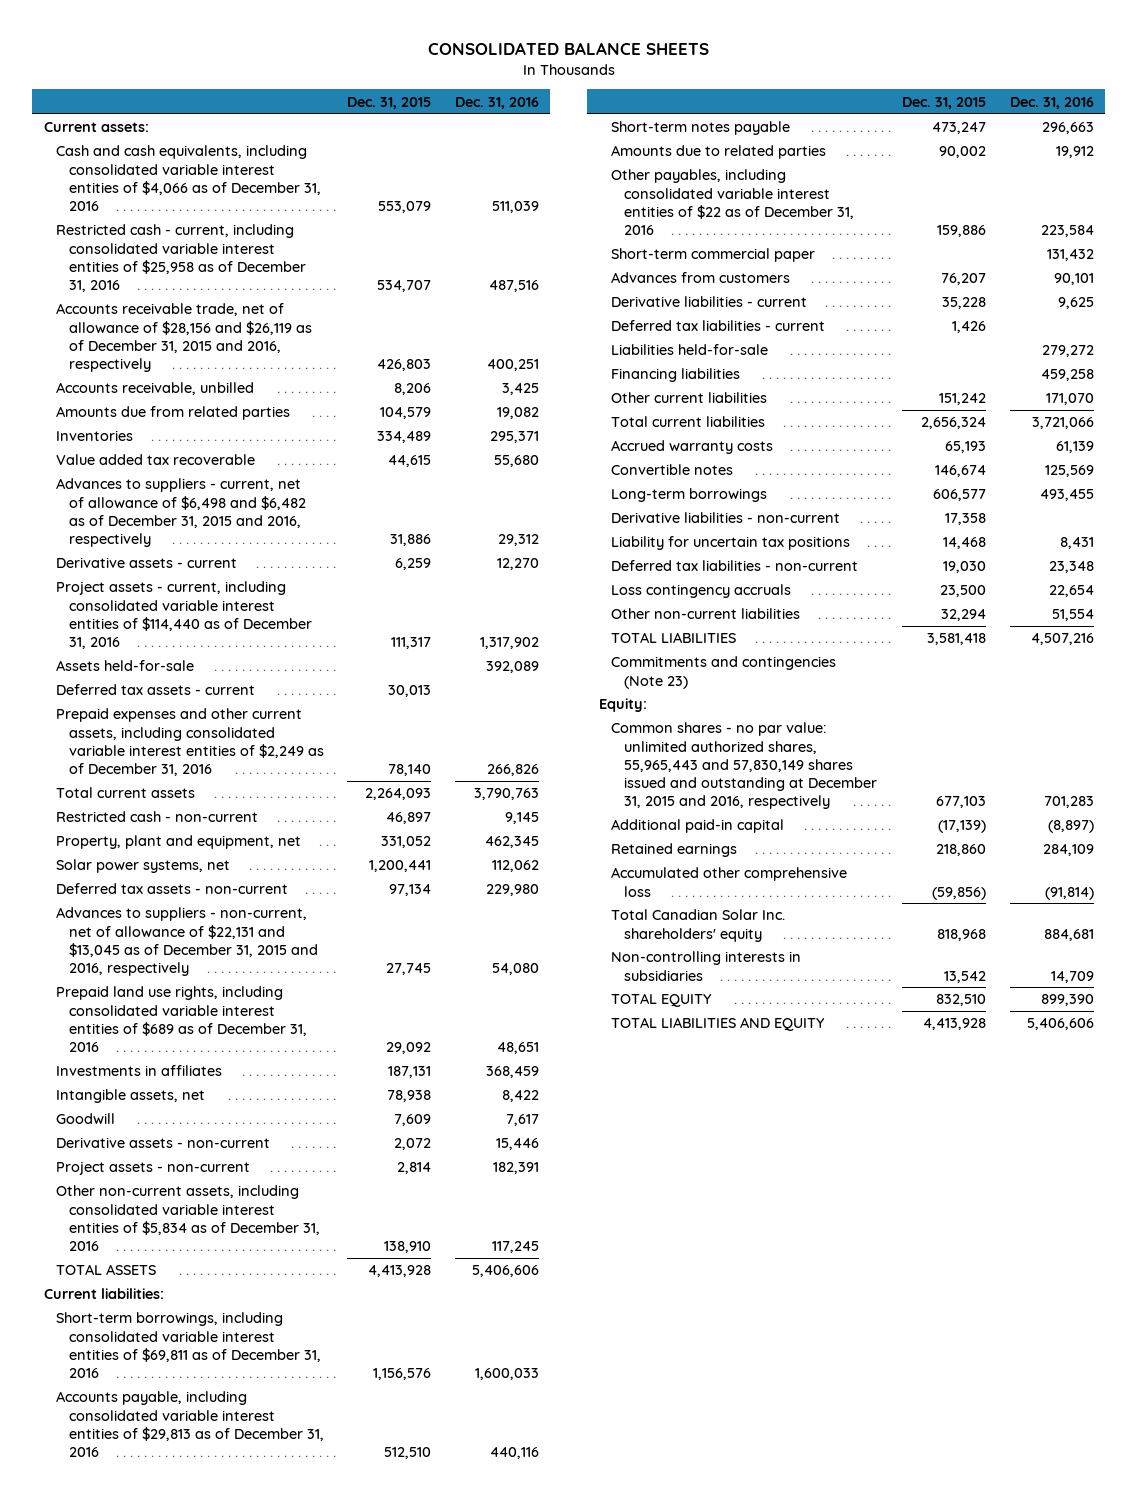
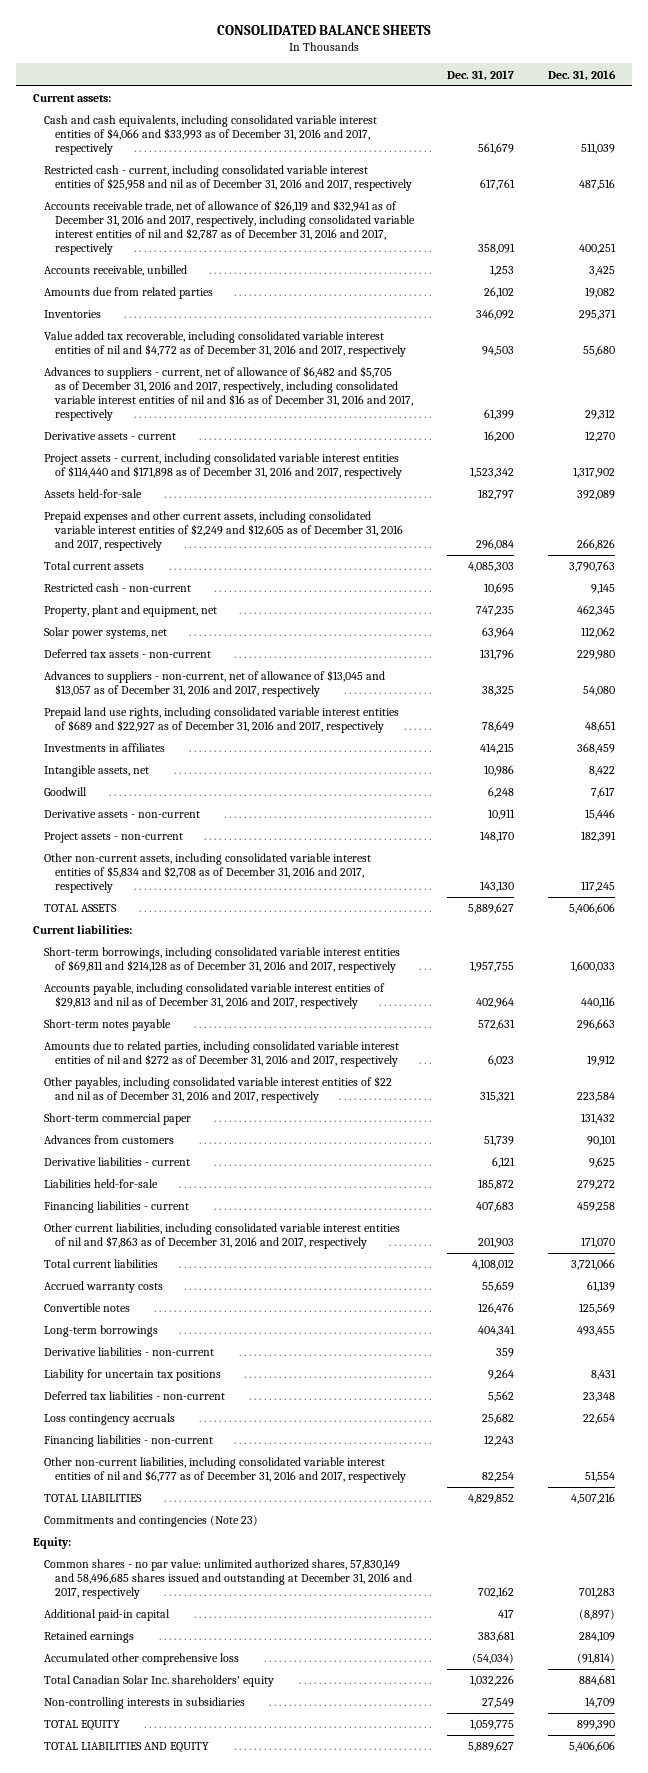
- | Dec. 31, 2015 | Dec. 31, 2016
+ | Dec. 31, 2017 | Dec. 31, 2016
- Cash and cash equivalents, including consolidated variable interest entities of $4,066 as of December 31, 2016 | 553,079 | 511,039
- Restricted cash - current, including consolidated variable interest entities of $25,958 as of December 31, 2016 | 534,707 | 487,516
- Accounts receivable trade, net of allowance of $28,156 and $26,119 as of December 31, 2015 and 2016, respectively | 426,803 | 400,251
+ Cash and cash equivalents, including consolidated variable interest entities of $4,066 and $33,993 as of December 31, 2016 and 2017, respectively | 561,679 | 511,039
+ Restricted cash - current, including consolidated variable interest entities of $25,958 and nil as of December 31, 2016 and 2017, respectively | 617,761 | 487,516
+ Accounts receivable trade, net of allowance of $26,119 and $32,941 as of December 31, 2016 and 2017, respectively, including consolidated variable interest entities of nil and $2,787 as of December 31, 2016 and 2017, respectively | 358,091 | 400,251
- Value added tax recoverable | 44,615 | 55,680
- Advances to suppliers - current, net of allowance of $6,498 and $6,482 as of December 31, 2015 and 2016, respectively | 31,886 | 29,312
+ Value added tax recoverable, including consolidated variable interest entities of nil and $4,772 as of December 31, 2016 and 2017, respectively | 94,503 | 55,680
+ Advances to suppliers - current, net of allowance of $6,482 and $5,705 as of December 31, 2016 and 2017, respectively, including consolidated variable interest entities of nil and $16 as of December 31, 2016 and 2017, respectively | 61,399 | 29,312
- Project assets - current, including consolidated variable interest entities of $114,440 as of December 31, 2016 | 111,317 | 1,317,902
+ Project assets - current, including consolidated variable interest entities of $114,440 and $171,898 as of December 31, 2016 and 2017, respectively | 1,523,342 | 1,317,902
- Deferred tax assets - current | 30,013 |
- Prepaid expenses and other current assets, including consolidated variable interest entities of $2,249 as of December 31, 2016 | 78,140 | 266,826
+ Prepaid expenses and other current assets, including consolidated variable interest entities of $2,249 and $12,605 as of December 31, 2016 and 2017, respectively | 296,084 | 266,826
- Advances to suppliers - non-current, net of allowance of $22,131 and $13,045 as of December 31, 2015 and 2016, respectively | 27,745 | 54,080
- Prepaid land use rights, including consolidated variable interest entities of $689 as of December 31, 2016 | 29,092 | 48,651
+ Advances to suppliers - non-current, net of allowance of $13,045 and $13,057 as of December 31, 2016 and 2017, respectively | 38,325 | 54,080
+ Prepaid land use rights, including consolidated variable interest entities of $689 and $22,927 as of December 31, 2016 and 2017, respectively | 78,649 | 48,651
- Other non-current assets, including consolidated variable interest entities of $5,834 as of December 31, 2016 | 138,910 | 117,245
+ Other non-current assets, including consolidated variable interest entities of $5,834 and $2,708 as of December 31, 2016 and 2017, respectively | 143,130 | 117,245
- Short-term borrowings, including consolidated variable interest entities of $69,811 as of December 31, 2016 | 1,156,576 | 1,600,033
- Accounts payable, including consolidated variable interest entities of $29,813 as of December 31, 2016 | 512,510 | 440,116
+ Short-term borrowings, including consolidated variable interest entities of $69,811 and $214,128 as of December 31, 2016 and 2017, respectively | 1,957,755 | 1,600,033
+ Accounts payable, including consolidated variable interest entities of $29,813 and nil as of December 31, 2016 and 2017, respectively | 402,964 | 440,116
- Amounts due to related parties | 90,002 | 19,912
- Other payables, including consolidated variable interest entities of $22 as of December 31, 2016 | 159,886 | 223,584
+ Amounts due to related parties, including consolidated variable interest entities of nil and $272 as of December 31, 2016 and 2017, respectively | 6,023 | 19,912
+ Other payables, including consolidated variable interest entities of $22 and nil as of December 31, 2016 and 2017, respectively | 315,321 | 223,584
- Deferred tax liabilities - current | 1,426 |
- Financing liabilities | | 459,258
- Other current liabilities | 151,242 | 171,070
+ Financing liabilities - current | 407,683 | 459,258
+ Other current liabilities, including consolidated variable interest entities of nil and $7,863 as of December 31, 2016 and 2017, respectively | 201,903 | 171,070
- Other non-current liabilities | 32,294 | 51,554
+ Financing liabilities - non-current | 12,243 |
+ Other non-current liabilities, including consolidated variable interest entities of nil and $6,777 as of December 31, 2016 and 2017, respectively | 82,254 | 51,554
- Common shares - no par value: unlimited authorized shares, 55,965,443 and 57,830,149 shares issued and outstanding at December 31, 2015 and 2016, respectively | 677,103 | 701,283
+ Common shares - no par value: unlimited authorized shares, 57,830,149 and 58,496,685 shares issued and outstanding at December 31, 2016 and 2017, respectively | 702,162 | 701,283

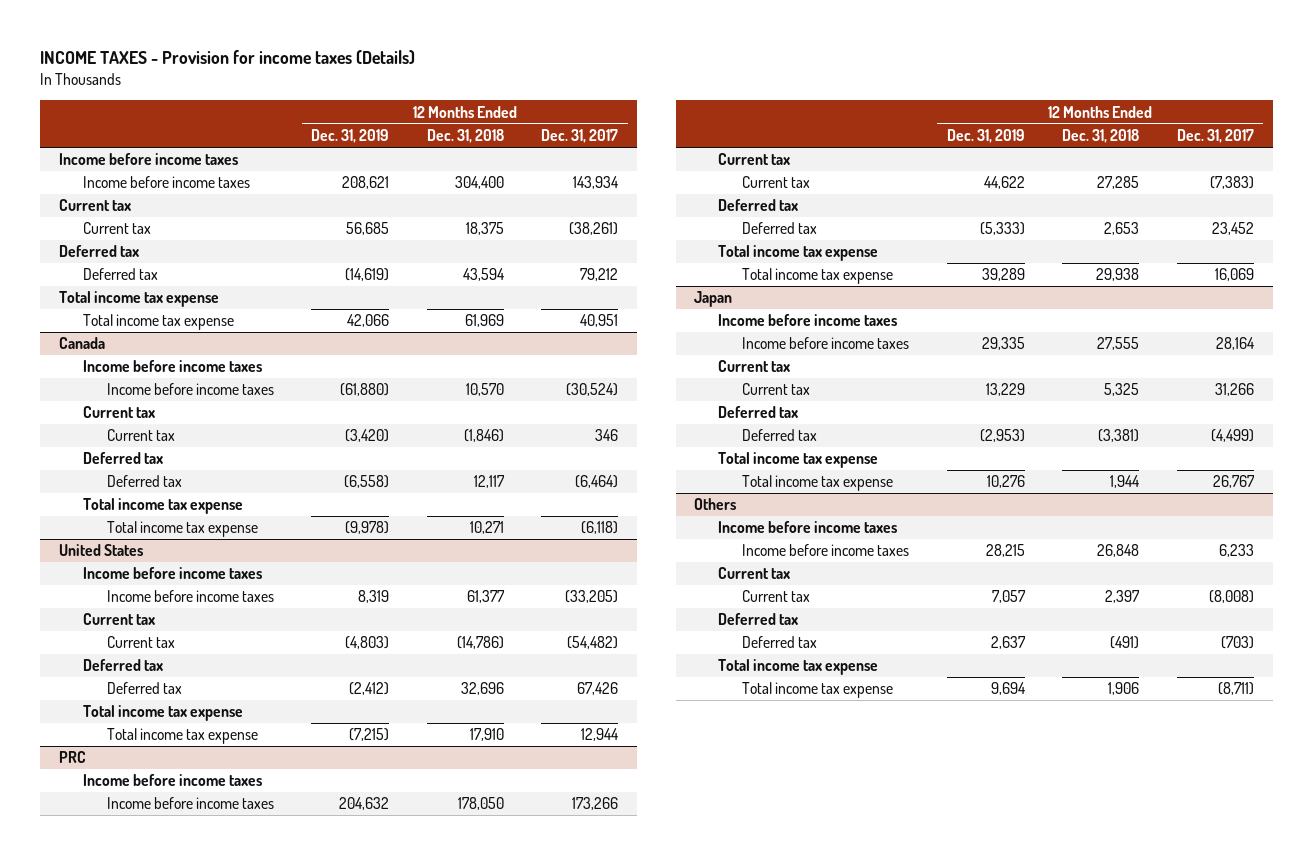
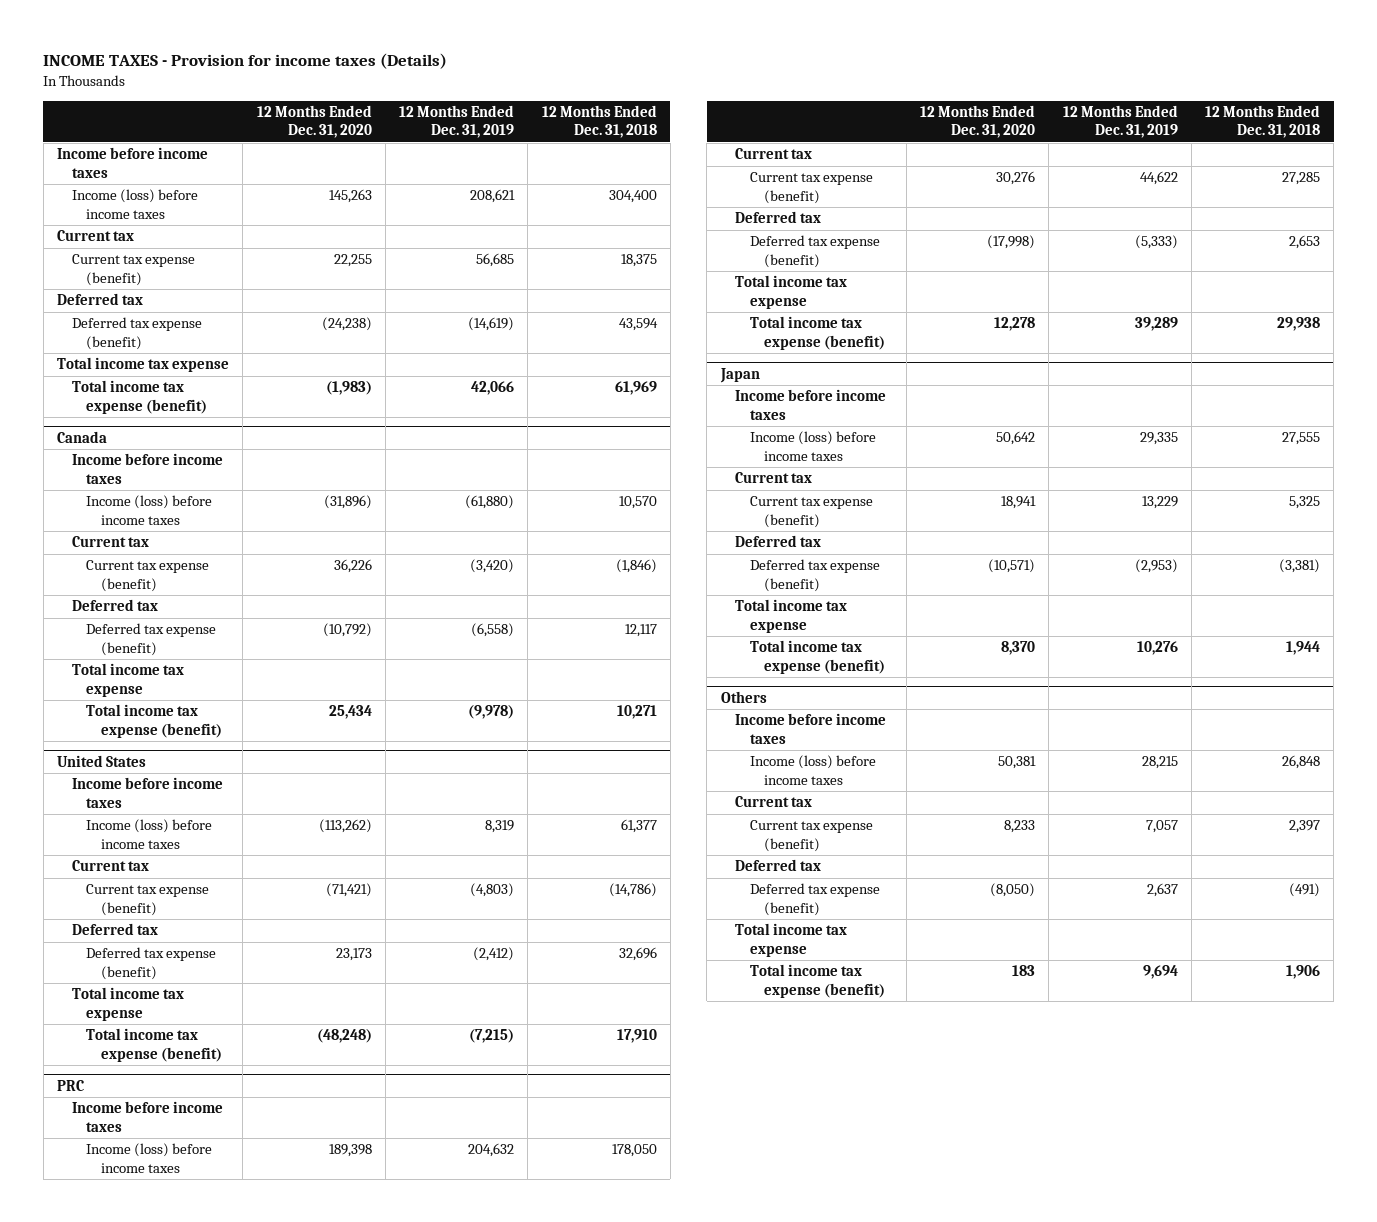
- | 12 Months Ended Dec. 31, 2019 | 12 Months Ended Dec. 31, 2018 | 12 Months Ended Dec. 31, 2017
+ | 12 Months Ended Dec. 31, 2020 | 12 Months Ended Dec. 31, 2019 | 12 Months Ended Dec. 31, 2018
- Income before income taxes | 208,621 | 304,400 | 143,934
+ Income (loss) before income taxes | 145,263 | 208,621 | 304,400
- Current tax | 56,685 | 18,375 | (38,261)
+ Current tax expense (benefit) | 22,255 | 56,685 | 18,375
- Deferred tax | (14,619) | 43,594 | 79,212
+ Deferred tax expense (benefit) | (24,238) | (14,619) | 43,594
- Total income tax expense | 42,066 | 61,969 | 40,951
+ Total income tax expense (benefit) | (1,983) | 42,066 | 61,969
@ Canada
- Income before income taxes | (61,880) | 10,570 | (30,524)
+ Income (loss) before income taxes | (31,896) | (61,880) | 10,570
- Current tax | (3,420) | (1,846) | 346
+ Current tax expense (benefit) | 36,226 | (3,420) | (1,846)
- Deferred tax | (6,558) | 12,117 | (6,464)
+ Deferred tax expense (benefit) | (10,792) | (6,558) | 12,117
- Total income tax expense | (9,978) | 10,271 | (6,118)
+ Total income tax expense (benefit) | 25,434 | (9,978) | 10,271
@ United States
- Income before income taxes | 8,319 | 61,377 | (33,205)
+ Income (loss) before income taxes | (113,262) | 8,319 | 61,377
- Current tax | (4,803) | (14,786) | (54,482)
+ Current tax expense (benefit) | (71,421) | (4,803) | (14,786)
- Deferred tax | (2,412) | 32,696 | 67,426
+ Deferred tax expense (benefit) | 23,173 | (2,412) | 32,696
- Total income tax expense | (7,215) | 17,910 | 12,944
+ Total income tax expense (benefit) | (48,248) | (7,215) | 17,910
@ PRC
- Income before income taxes | 204,632 | 178,050 | 173,266
+ Income (loss) before income taxes | 189,398 | 204,632 | 178,050
- Current tax | 44,622 | 27,285 | (7,383)
+ Current tax expense (benefit) | 30,276 | 44,622 | 27,285
- Deferred tax | (5,333) | 2,653 | 23,452
+ Deferred tax expense (benefit) | (17,998) | (5,333) | 2,653
- Total income tax expense | 39,289 | 29,938 | 16,069
+ Total income tax expense (benefit) | 12,278 | 39,289 | 29,938
@ Japan
- Income before income taxes | 29,335 | 27,555 | 28,164
+ Income (loss) before income taxes | 50,642 | 29,335 | 27,555
- Current tax | 13,229 | 5,325 | 31,266
+ Current tax expense (benefit) | 18,941 | 13,229 | 5,325
- Deferred tax | (2,953) | (3,381) | (4,499)
+ Deferred tax expense (benefit) | (10,571) | (2,953) | (3,381)
- Total income tax expense | 10,276 | 1,944 | 26,767
+ Total income tax expense (benefit) | 8,370 | 10,276 | 1,944
@ Others
- Income before income taxes | 28,215 | 26,848 | 6,233
+ Income (loss) before income taxes | 50,381 | 28,215 | 26,848
- Current tax | 7,057 | 2,397 | (8,008)
+ Current tax expense (benefit) | 8,233 | 7,057 | 2,397
- Deferred tax | 2,637 | (491) | (703)
+ Deferred tax expense (benefit) | (8,050) | 2,637 | (491)
- Total income tax expense | 9,694 | 1,906 | (8,711)
+ Total income tax expense (benefit) | 183 | 9,694 | 1,906

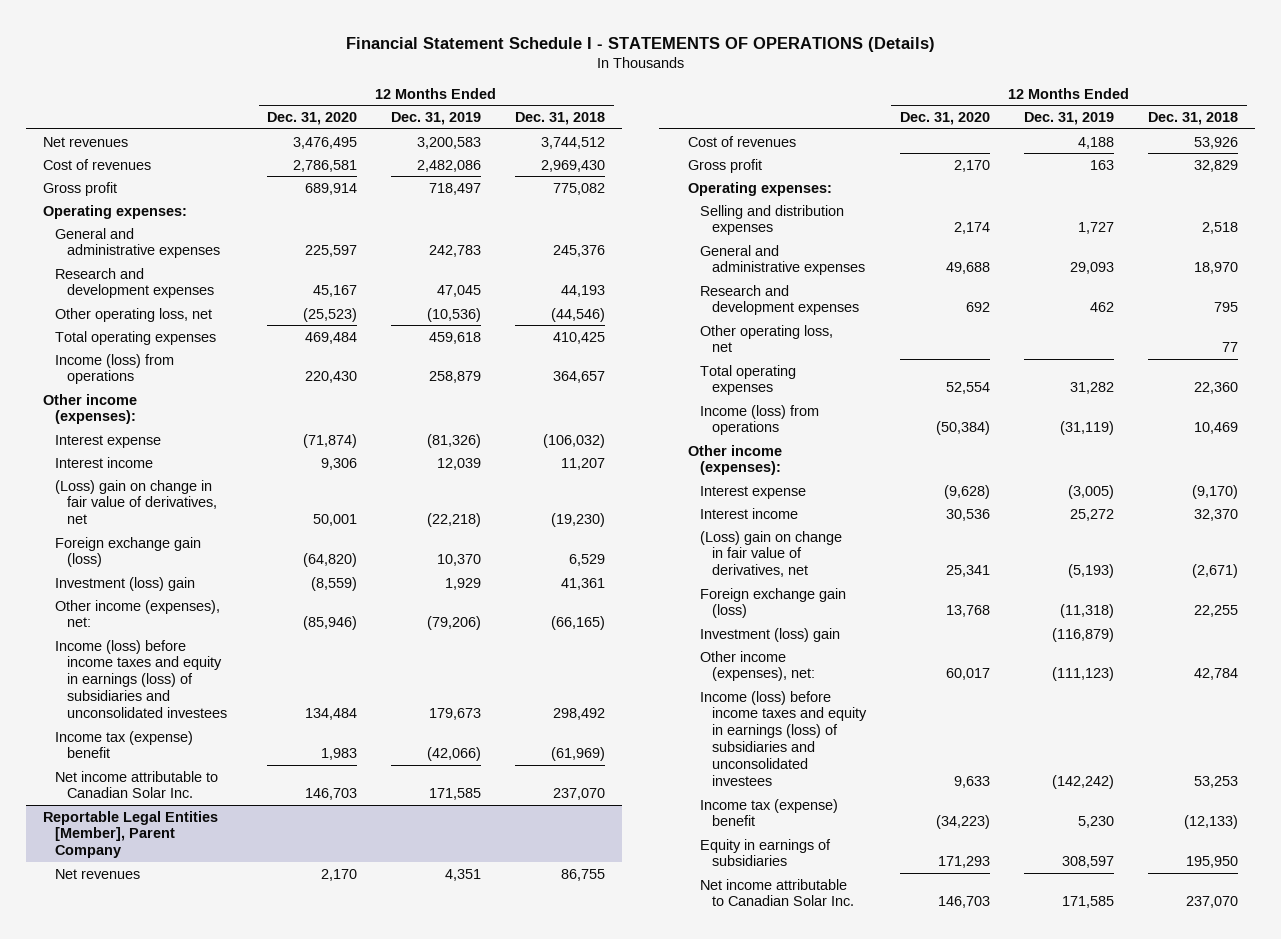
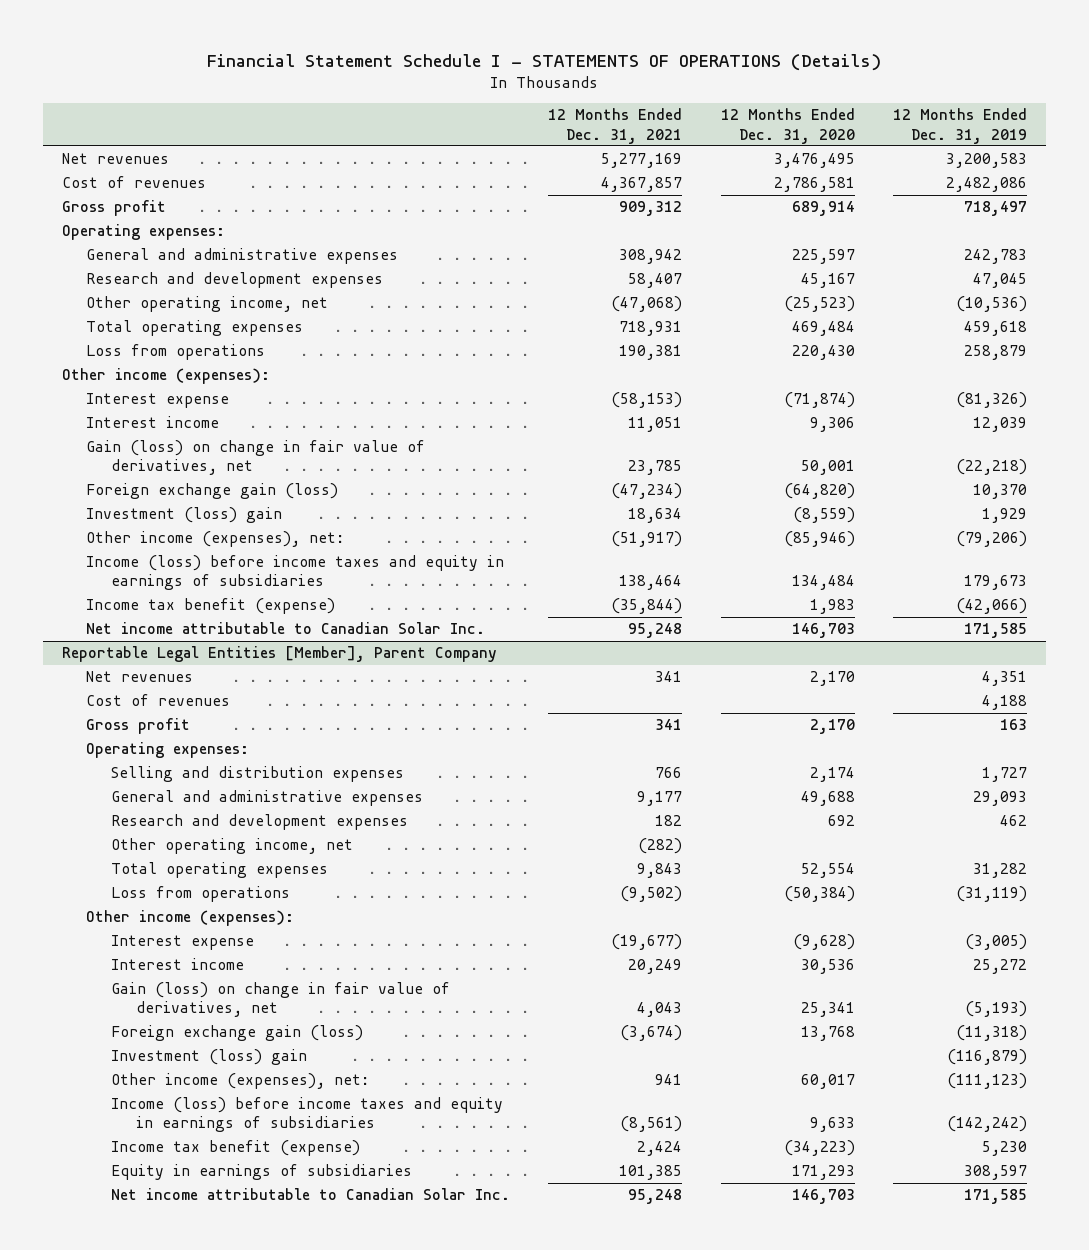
- | 12 Months Ended Dec. 31, 2020 | 12 Months Ended Dec. 31, 2019 | 12 Months Ended Dec. 31, 2018
+ | 12 Months Ended Dec. 31, 2021 | 12 Months Ended Dec. 31, 2020 | 12 Months Ended Dec. 31, 2019
- Other operating loss, net | (25,523) | (10,536) | (44,546)
+ Other operating income, net | (47,068) | (25,523) | (10,536)
- Income (loss) from operations | 220,430 | 258,879 | 364,657
+ Loss from operations | 190,381 | 220,430 | 258,879
- (Loss) gain on change in fair value of derivatives, net | 50,001 | (22,218) | (19,230)
+ Gain (loss) on change in fair value of derivatives, net | 23,785 | 50,001 | (22,218)
- Income (loss) before income taxes and equity in earnings (loss) of subsidiaries and unconsolidated investees | 134,484 | 179,673 | 298,492
- Income tax (expense) benefit | 1,983 | (42,066) | (61,969)
+ Income (loss) before income taxes and equity in earnings of subsidiaries | 138,464 | 134,484 | 179,673
+ Income tax benefit (expense) | (35,844) | 1,983 | (42,066)
@ Reportable Legal Entities [Member], Parent Company
- Other operating loss, net | | | 77
+ Other operating income, net | (282) | |
- Income (loss) from operations | (50,384) | (31,119) | 10,469
+ Loss from operations | (9,502) | (50,384) | (31,119)
- (Loss) gain on change in fair value of derivatives, net | 25,341 | (5,193) | (2,671)
+ Gain (loss) on change in fair value of derivatives, net | 4,043 | 25,341 | (5,193)
- Income (loss) before income taxes and equity in earnings (loss) of subsidiaries and unconsolidated investees | 9,633 | (142,242) | 53,253
- Income tax (expense) benefit | (34,223) | 5,230 | (12,133)
+ Income (loss) before income taxes and equity in earnings of subsidiaries | (8,561) | 9,633 | (142,242)
+ Income tax benefit (expense) | 2,424 | (34,223) | 5,230

